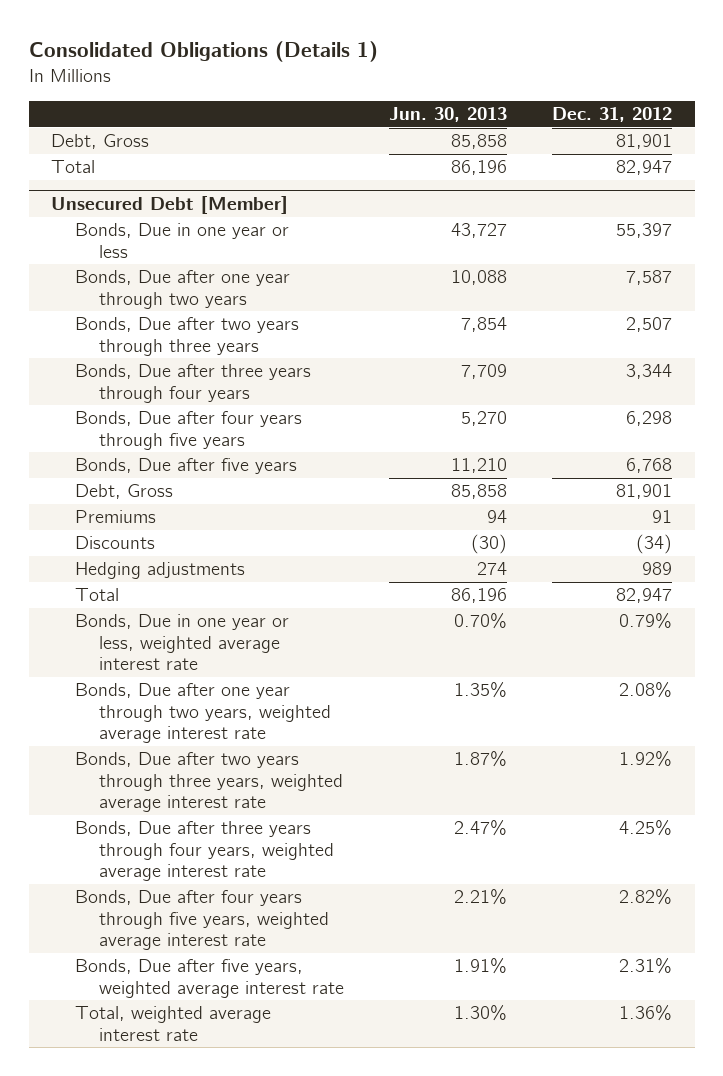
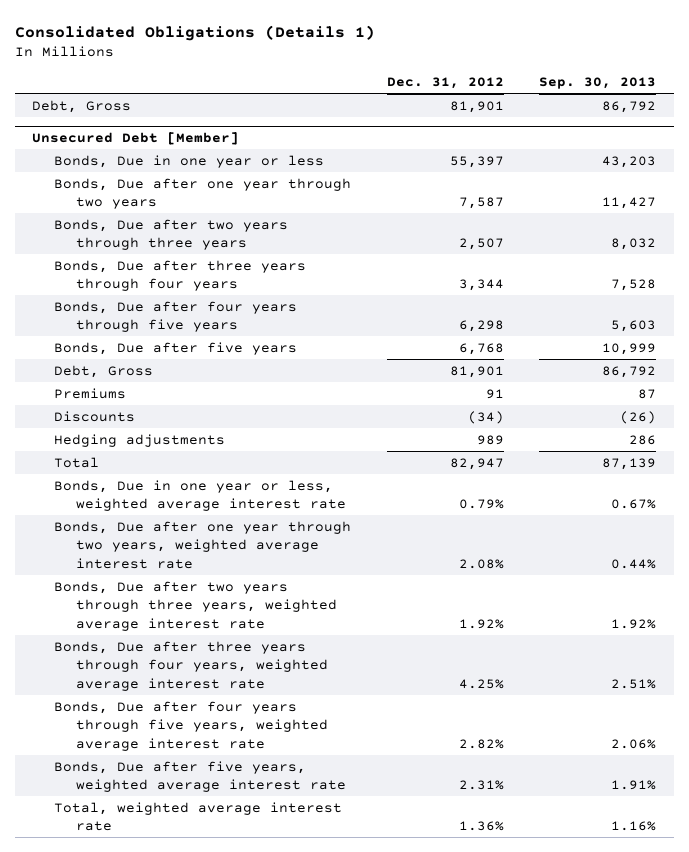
- | Jun. 30, 2013 | Dec. 31, 2012
+ | Dec. 31, 2012 | Sep. 30, 2013
- Total | 86,196 | 82,947

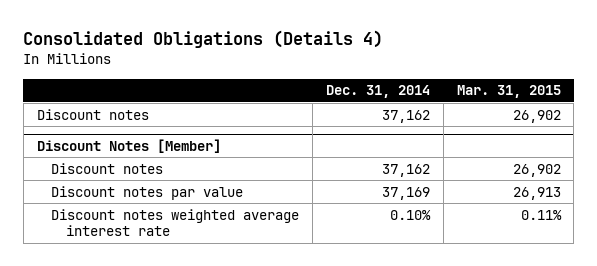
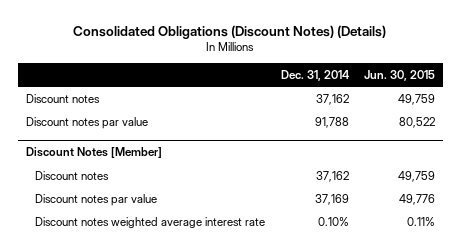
- Consolidated Obligations (Details 4)
+ Consolidated Obligations (Discount Notes) (Details)
- | Dec. 31, 2014 | Mar. 31, 2015
+ | Dec. 31, 2014 | Jun. 30, 2015
+ Discount notes par value | 91,788 | 80,522

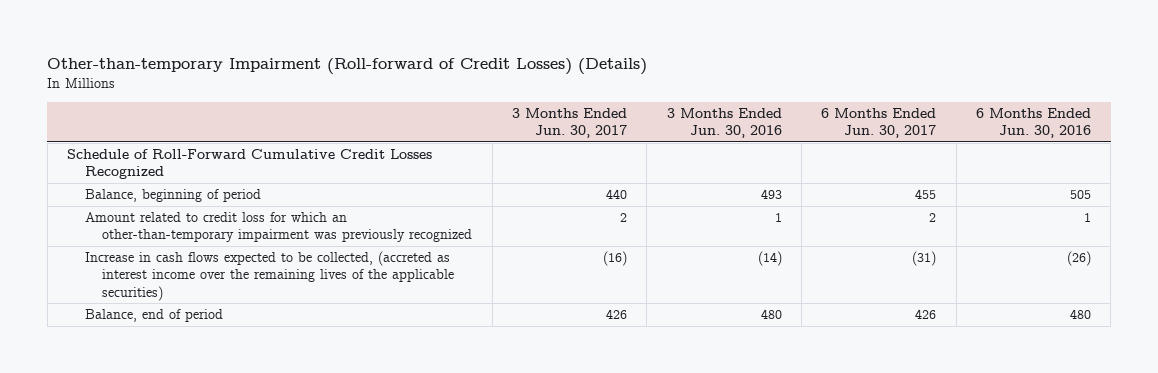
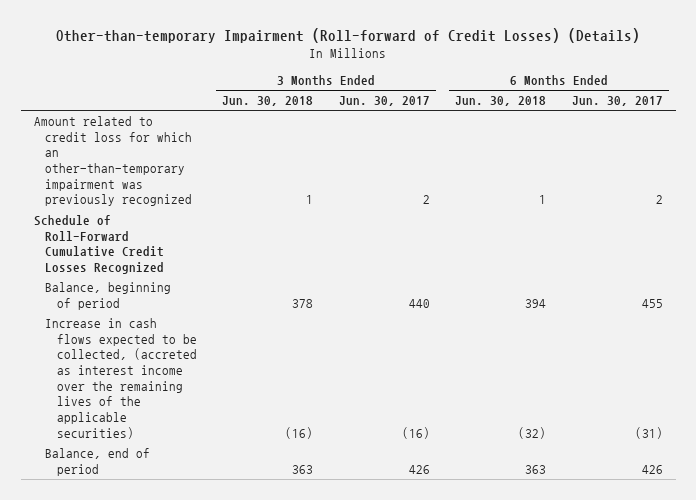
- | 3 Months Ended Jun. 30, 2017 | 3 Months Ended Jun. 30, 2016 | 6 Months Ended Jun. 30, 2017 | 6 Months Ended Jun. 30, 2016
+ | 3 Months Ended Jun. 30, 2018 | 3 Months Ended Jun. 30, 2017 | 6 Months Ended Jun. 30, 2018 | 6 Months Ended Jun. 30, 2017
moved up: Amount related to credit loss for which an other-than-temporary impairment was previously recognized | 1 | 2 | 1 | 2

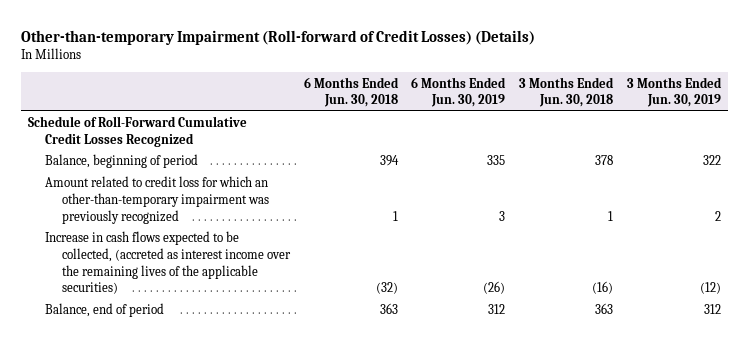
- | 3 Months Ended Jun. 30, 2018 | 3 Months Ended Jun. 30, 2017 | 6 Months Ended Jun. 30, 2018 | 6 Months Ended Jun. 30, 2017
+ | 6 Months Ended Jun. 30, 2018 | 6 Months Ended Jun. 30, 2019 | 3 Months Ended Jun. 30, 2018 | 3 Months Ended Jun. 30, 2019
moved down: Amount related to credit loss for which an other-than-temporary impairment was previously recognized | 1 | 3 | 1 | 2

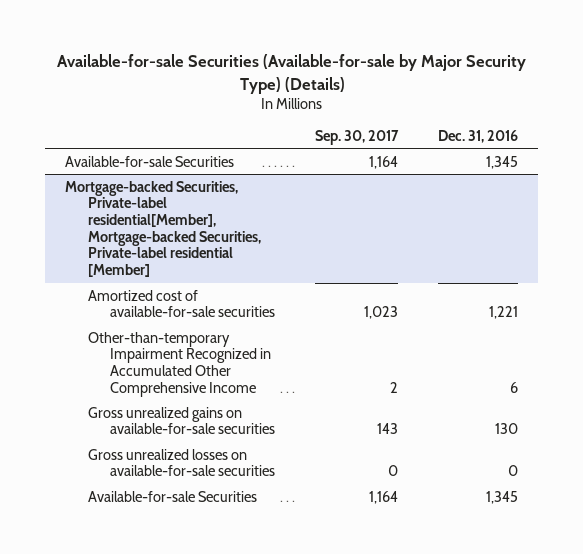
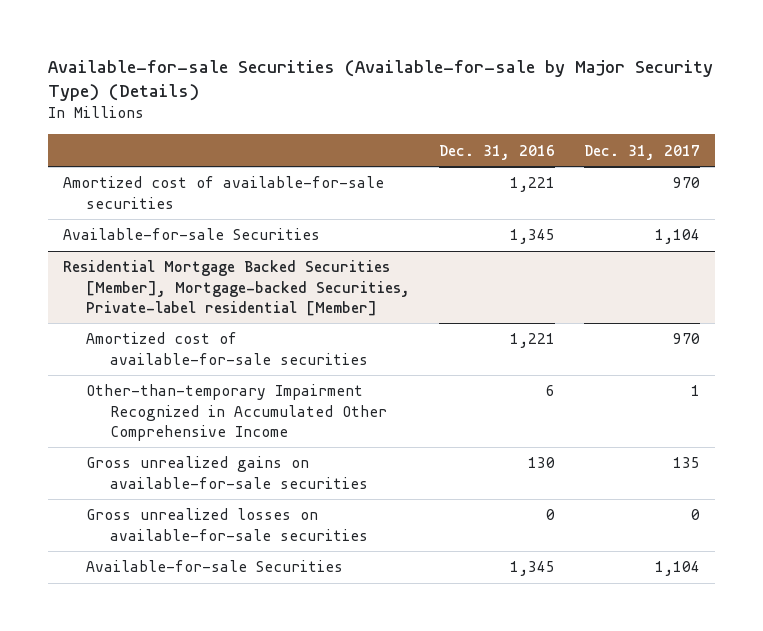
- | Sep. 30, 2017 | Dec. 31, 2016
+ | Dec. 31, 2016 | Dec. 31, 2017
+ Amortized cost of available-for-sale securities | 1,221 | 970
- Mortgage-backed Securities, Private-label residential[Member], Mortgage-backed Securities, Private-label residential [Member]
+ Residential Mortgage Backed Securities [Member], Mortgage-backed Securities, Private-label residential [Member]

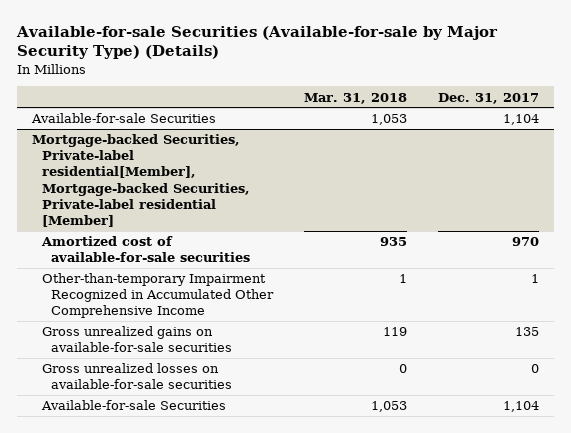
- | Dec. 31, 2016 | Dec. 31, 2017
+ | Mar. 31, 2018 | Dec. 31, 2017
- Amortized cost of available-for-sale securities | 1,221 | 970
- Residential Mortgage Backed Securities [Member], Mortgage-backed Securities, Private-label residential [Member]
+ Mortgage-backed Securities, Private-label residential[Member], Mortgage-backed Securities, Private-label residential [Member]

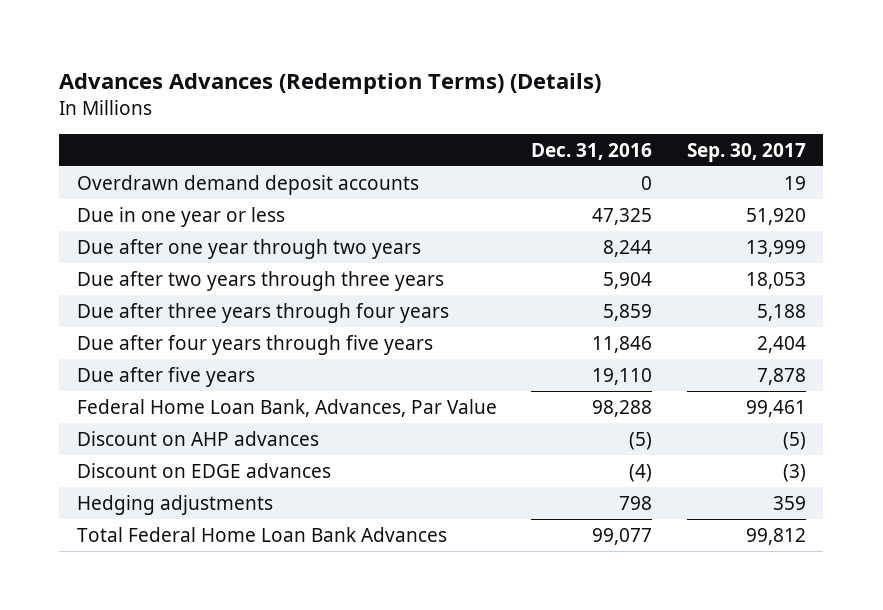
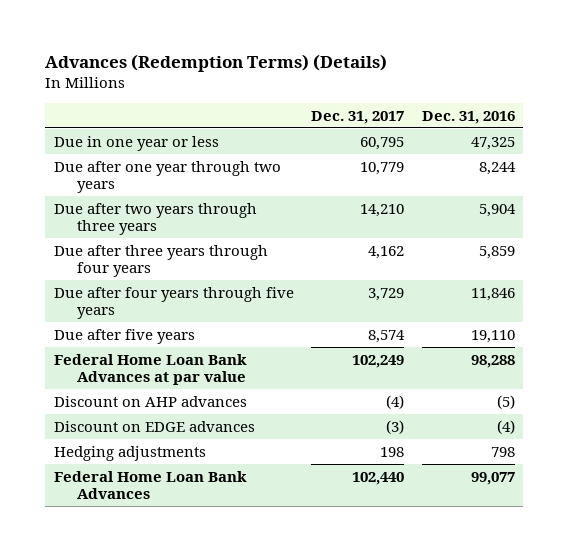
- Advances Advances (Redemption Terms) (Details)
+ Advances (Redemption Terms) (Details)
- | Dec. 31, 2016 | Sep. 30, 2017
+ | Dec. 31, 2017 | Dec. 31, 2016
- Overdrawn demand deposit accounts | 0 | 19
- Federal Home Loan Bank, Advances, Par Value | 98,288 | 99,461
+ Federal Home Loan Bank Advances at par value | 102,249 | 98,288
- Total Federal Home Loan Bank Advances | 99,077 | 99,812
+ Federal Home Loan Bank Advances | 102,440 | 99,077

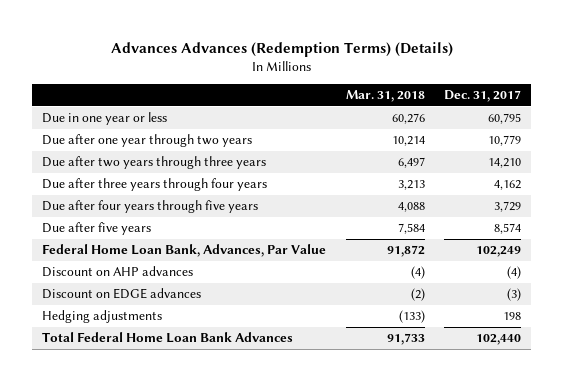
- Advances (Redemption Terms) (Details)
+ Advances Advances (Redemption Terms) (Details)
- | Dec. 31, 2017 | Dec. 31, 2016
+ | Mar. 31, 2018 | Dec. 31, 2017
- Federal Home Loan Bank Advances at par value | 102,249 | 98,288
+ Federal Home Loan Bank, Advances, Par Value | 91,872 | 102,249
- Federal Home Loan Bank Advances | 102,440 | 99,077
+ Total Federal Home Loan Bank Advances | 91,733 | 102,440

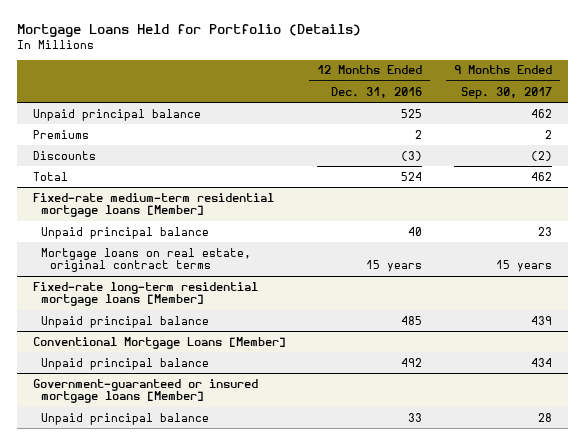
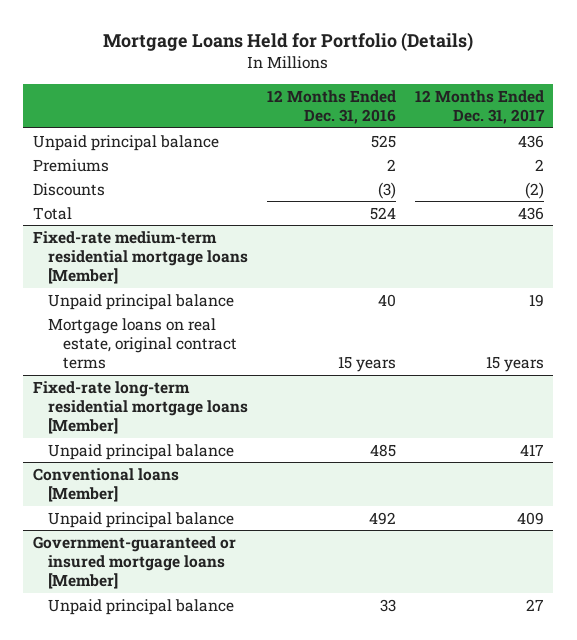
- | 12 Months Ended Dec. 31, 2016 | 9 Months Ended Sep. 30, 2017
+ | 12 Months Ended Dec. 31, 2016 | 12 Months Ended Dec. 31, 2017
- Conventional Mortgage Loans [Member]
+ Conventional loans [Member]

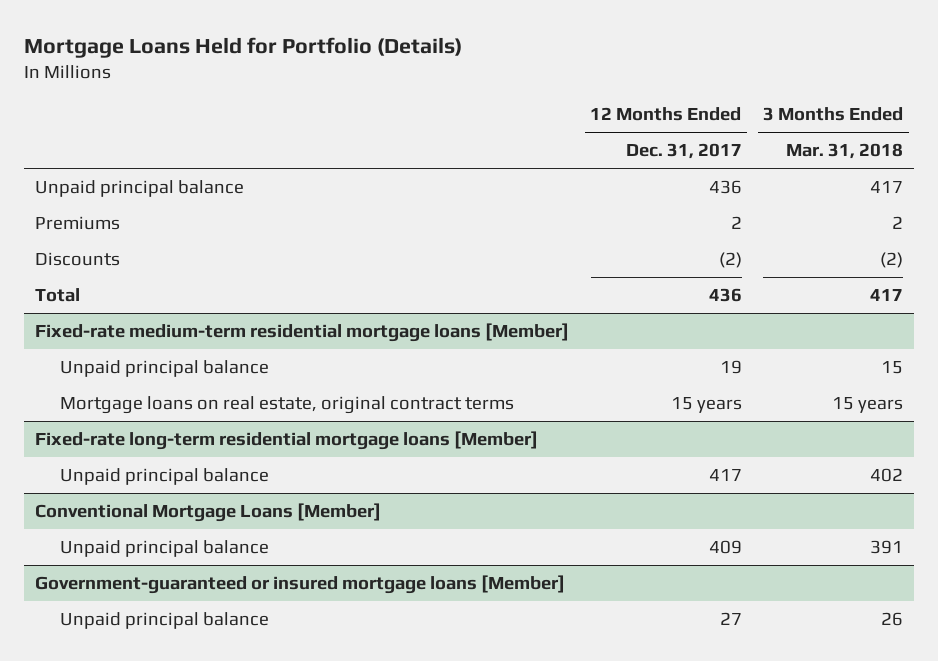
- | 12 Months Ended Dec. 31, 2016 | 12 Months Ended Dec. 31, 2017
+ | 12 Months Ended Dec. 31, 2017 | 3 Months Ended Mar. 31, 2018
- Conventional loans [Member]
+ Conventional Mortgage Loans [Member]

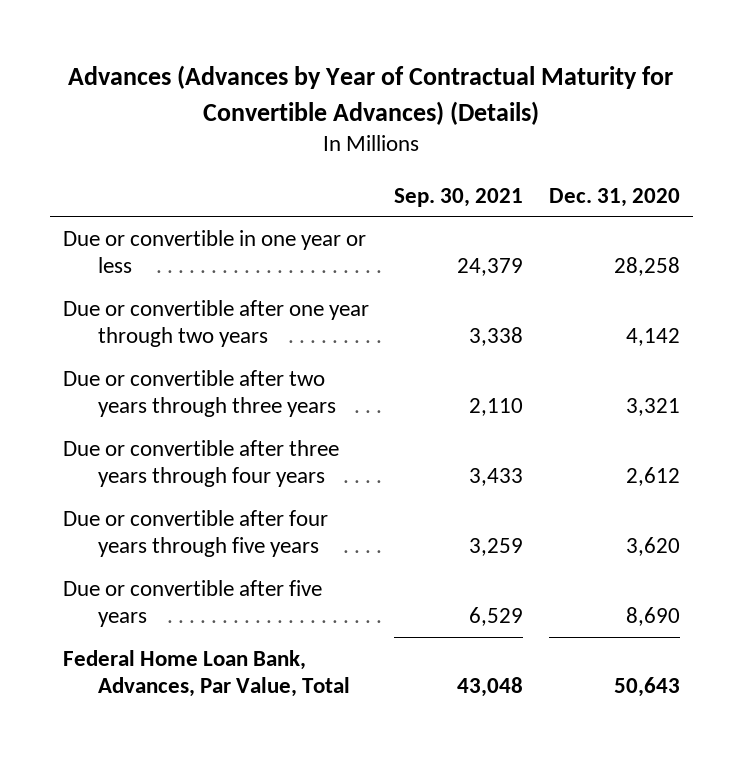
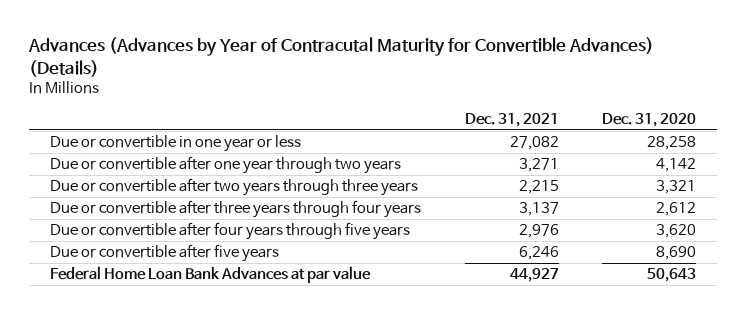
- Advances (Advances by Year of Contractual Maturity for Convertible Advances) (Details)
+ Advances (Advances by Year of Contracutal Maturity for Convertible Advances) (Details)
- | Sep. 30, 2021 | Dec. 31, 2020
+ | Dec. 31, 2021 | Dec. 31, 2020
- Federal Home Loan Bank, Advances, Par Value, Total | 43,048 | 50,643
+ Federal Home Loan Bank Advances at par value | 44,927 | 50,643

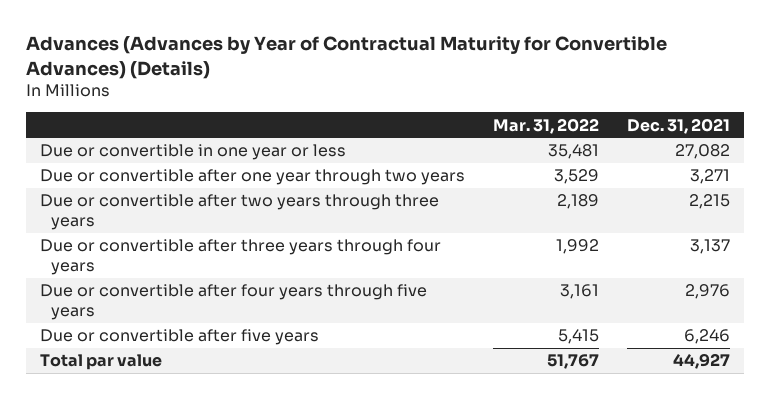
- Advances (Advances by Year of Contracutal Maturity for Convertible Advances) (Details)
+ Advances (Advances by Year of Contractual Maturity for Convertible Advances) (Details)
- | Dec. 31, 2021 | Dec. 31, 2020
+ | Mar. 31, 2022 | Dec. 31, 2021
- Federal Home Loan Bank Advances at par value | 44,927 | 50,643
+ Total par value | 51,767 | 44,927

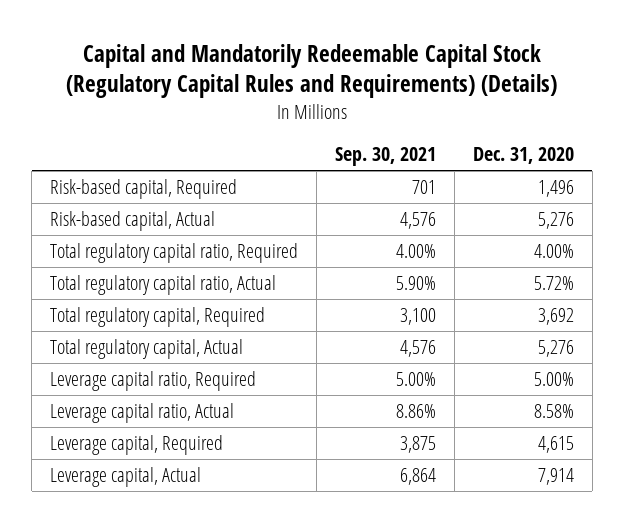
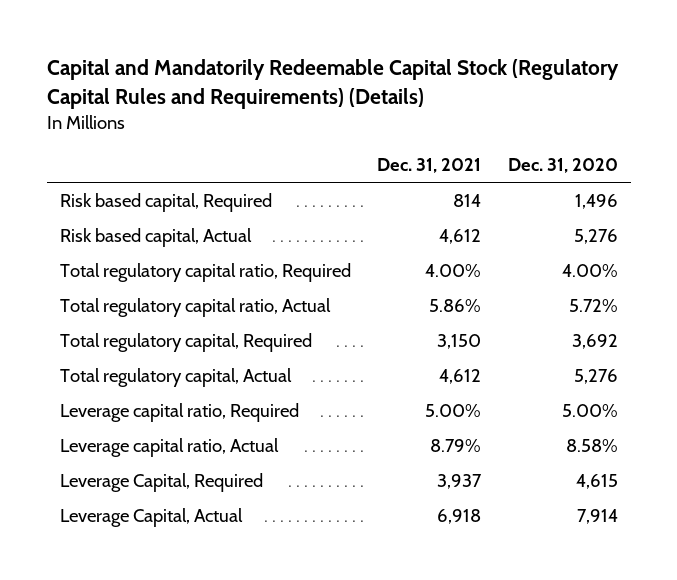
- | Sep. 30, 2021 | Dec. 31, 2020
+ | Dec. 31, 2021 | Dec. 31, 2020
- Risk-based capital, Required | 701 | 1,496
- Risk-based capital, Actual | 4,576 | 5,276
+ Risk based capital, Required | 814 | 1,496
+ Risk based capital, Actual | 4,612 | 5,276
- Leverage capital, Required | 3,875 | 4,615
- Leverage capital, Actual | 6,864 | 7,914
+ Leverage Capital, Required | 3,937 | 4,615
+ Leverage Capital, Actual | 6,918 | 7,914

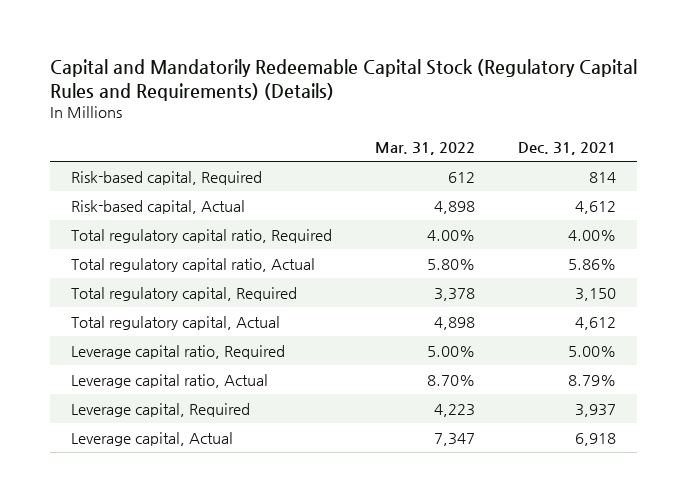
- | Dec. 31, 2021 | Dec. 31, 2020
+ | Mar. 31, 2022 | Dec. 31, 2021
- Risk based capital, Required | 814 | 1,496
- Risk based capital, Actual | 4,612 | 5,276
+ Risk-based capital, Required | 612 | 814
+ Risk-based capital, Actual | 4,898 | 4,612
- Leverage Capital, Required | 3,937 | 4,615
- Leverage Capital, Actual | 6,918 | 7,914
+ Leverage capital, Required | 4,223 | 3,937
+ Leverage capital, Actual | 7,347 | 6,918

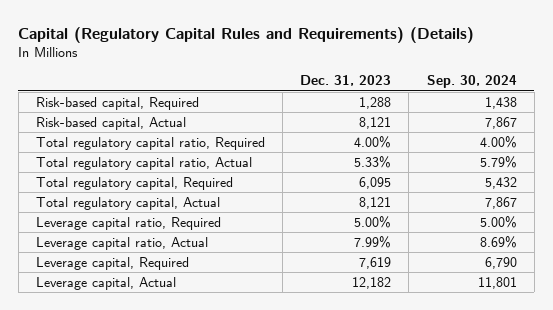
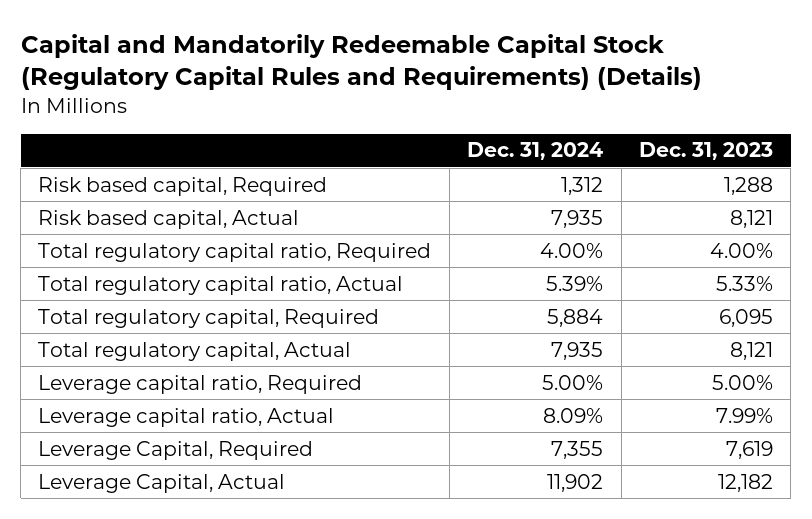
- Capital (Regulatory Capital Rules and Requirements) (Details)
+ Capital and Mandatorily Redeemable Capital Stock (Regulatory Capital Rules and Requirements) (Details)
- | Dec. 31, 2023 | Sep. 30, 2024
+ | Dec. 31, 2024 | Dec. 31, 2023
- Risk-based capital, Required | 1,288 | 1,438
- Risk-based capital, Actual | 8,121 | 7,867
+ Risk based capital, Required | 1,312 | 1,288
+ Risk based capital, Actual | 7,935 | 8,121
- Leverage capital, Required | 7,619 | 6,790
- Leverage capital, Actual | 12,182 | 11,801
+ Leverage Capital, Required | 7,355 | 7,619
+ Leverage Capital, Actual | 11,902 | 12,182

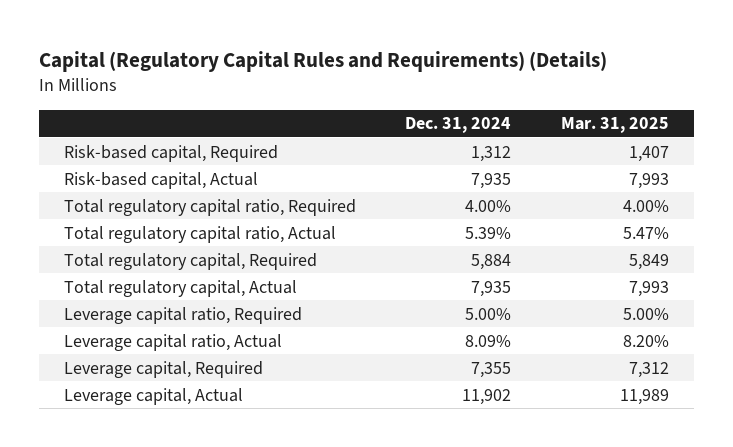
- Capital and Mandatorily Redeemable Capital Stock (Regulatory Capital Rules and Requirements) (Details)
+ Capital (Regulatory Capital Rules and Requirements) (Details)
- | Dec. 31, 2024 | Dec. 31, 2023
+ | Dec. 31, 2024 | Mar. 31, 2025
- Risk based capital, Required | 1,312 | 1,288
- Risk based capital, Actual | 7,935 | 8,121
+ Risk-based capital, Required | 1,312 | 1,407
+ Risk-based capital, Actual | 7,935 | 7,993
- Leverage Capital, Required | 7,355 | 7,619
- Leverage Capital, Actual | 11,902 | 12,182
+ Leverage capital, Required | 7,355 | 7,312
+ Leverage capital, Actual | 11,902 | 11,989

